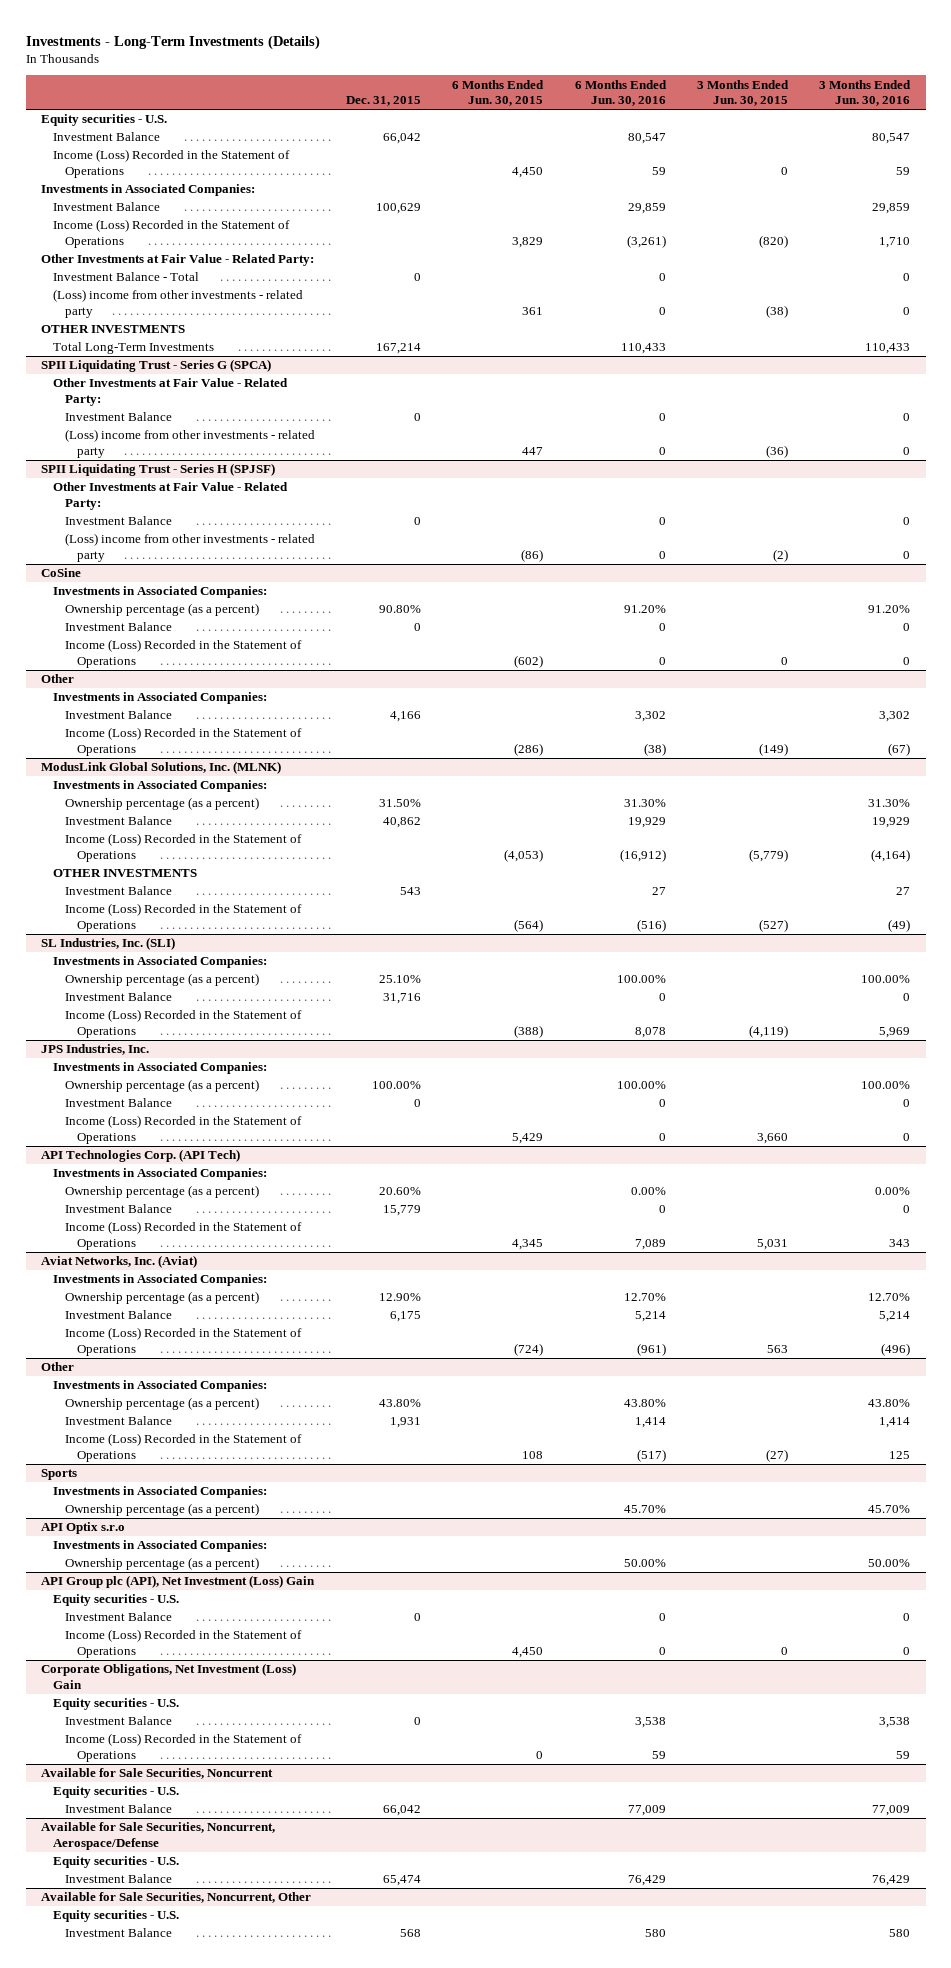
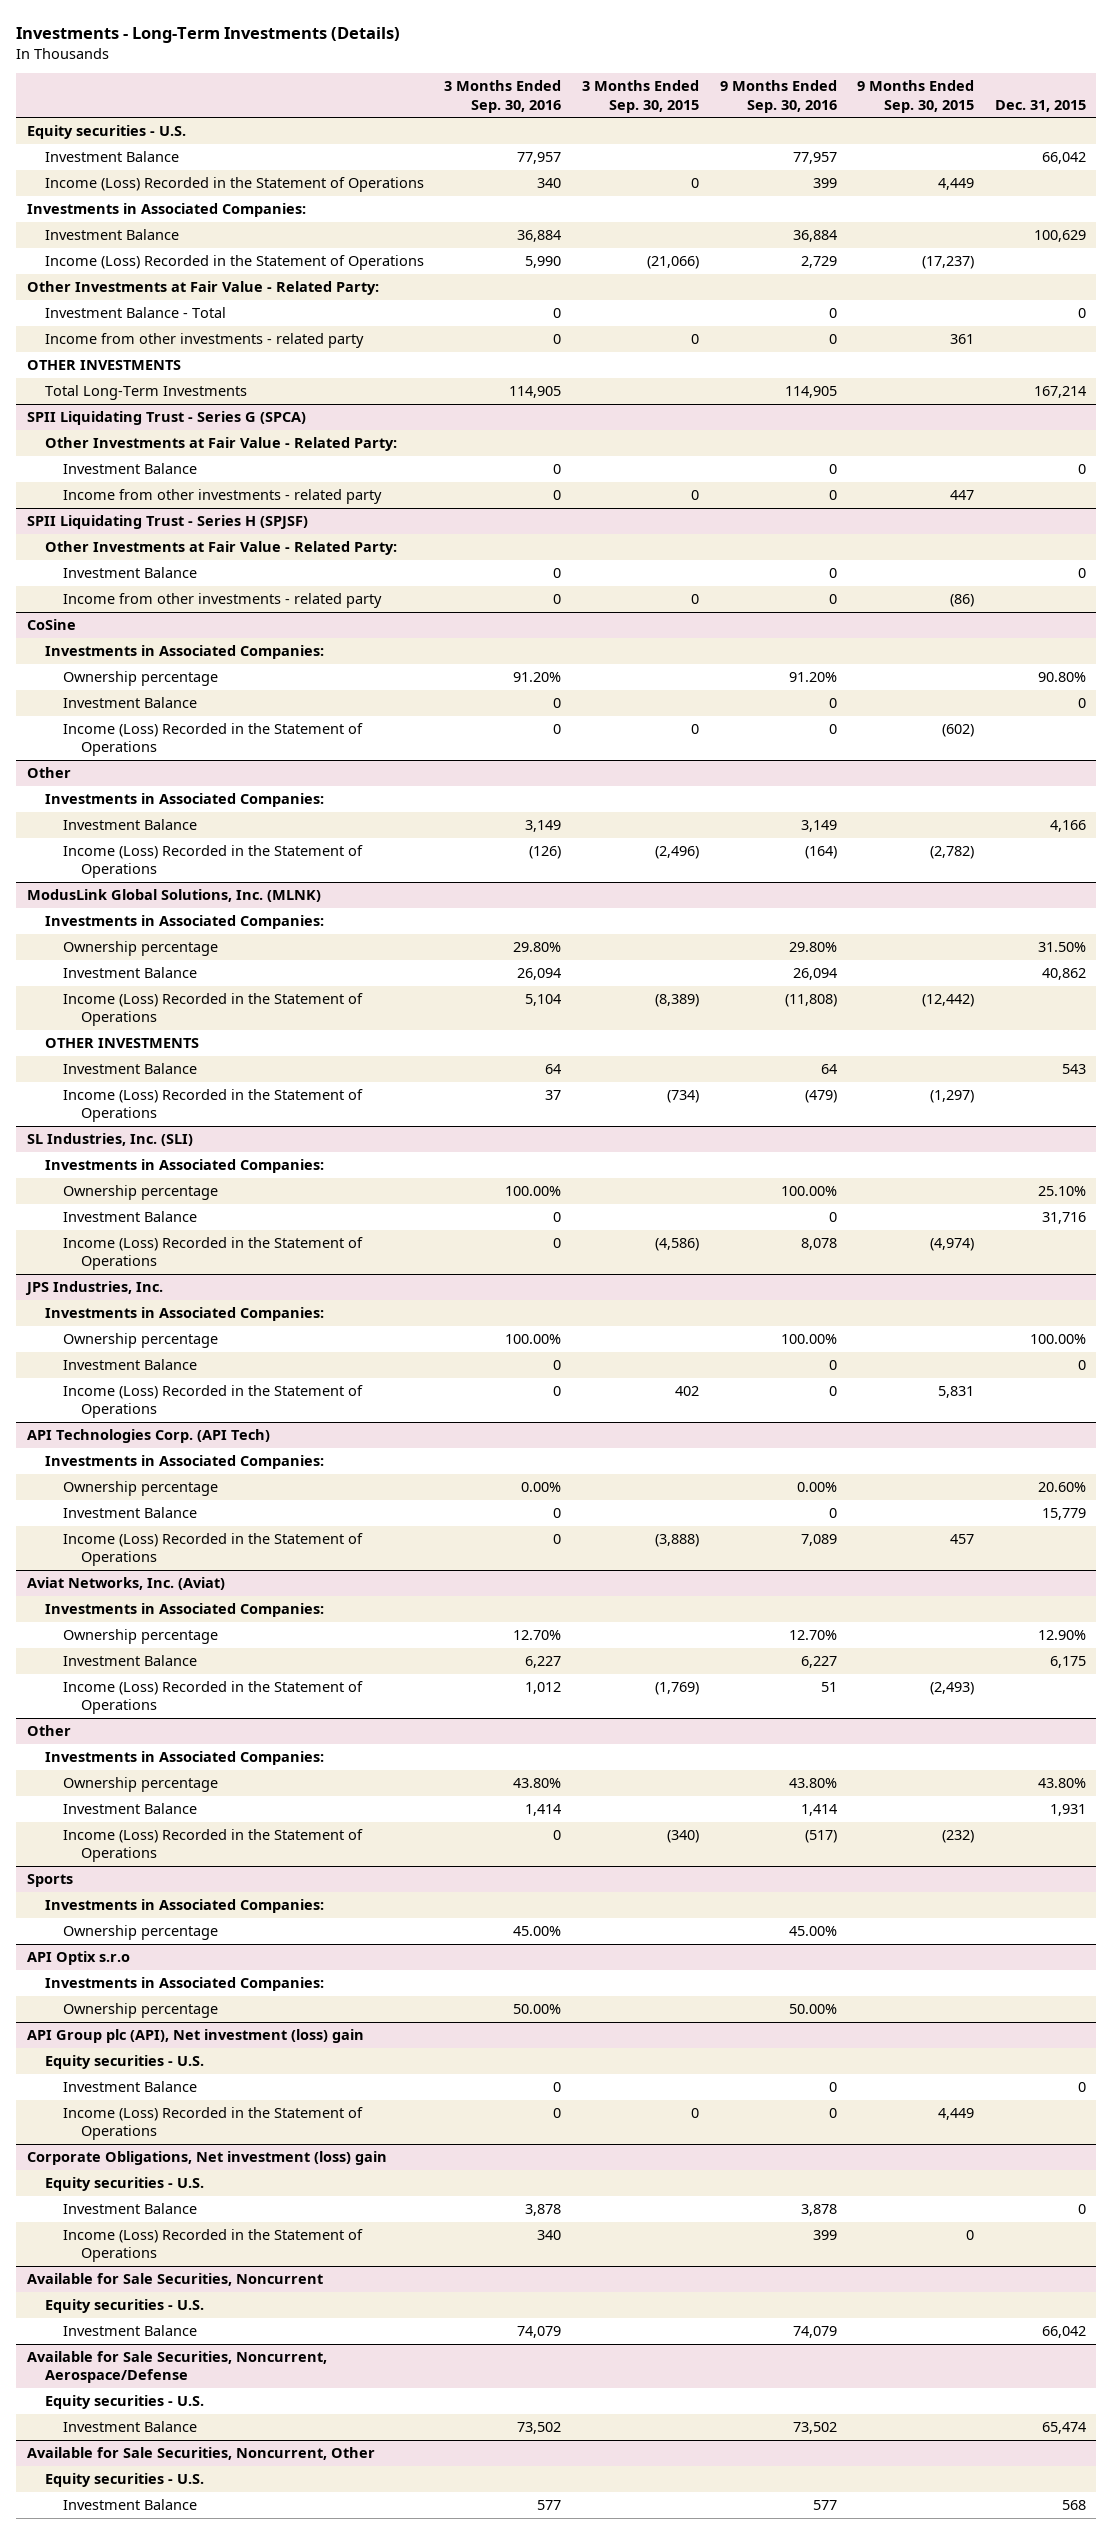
- | Dec. 31, 2015 | 6 Months Ended Jun. 30, 2015 | 6 Months Ended Jun. 30, 2016 | 3 Months Ended Jun. 30, 2015 | 3 Months Ended Jun. 30, 2016
+ | 3 Months Ended Sep. 30, 2016 | 3 Months Ended Sep. 30, 2015 | 9 Months Ended Sep. 30, 2016 | 9 Months Ended Sep. 30, 2015 | Dec. 31, 2015
- (Loss) income from other investments - related party | | 361 | 0 | (38) | 0
+ Income from other investments - related party | 0 | 0 | 0 | 361 |
@ SPII Liquidating Trust - Series G (SPCA)
- (Loss) income from other investments - related party | | 447 | 0 | (36) | 0
+ Income from other investments - related party | 0 | 0 | 0 | 447 |
@ SPII Liquidating Trust - Series H (SPJSF)
- (Loss) income from other investments - related party | | (86) | 0 | (2) | 0
+ Income from other investments - related party | 0 | 0 | 0 | (86) |
@ CoSine
- Ownership percentage (as a percent) | 90.80% | | 91.20% | | 91.20%
+ Ownership percentage | 91.20% | | 91.20% | | 90.80%
@ ModusLink Global Solutions, Inc. (MLNK)
- Ownership percentage (as a percent) | 31.50% | | 31.30% | | 31.30%
+ Ownership percentage | 29.80% | | 29.80% | | 31.50%
@ SL Industries, Inc. (SLI)
- Ownership percentage (as a percent) | 25.10% | | 100.00% | | 100.00%
+ Ownership percentage | 100.00% | | 100.00% | | 25.10%
@ JPS Industries, Inc.
- Ownership percentage (as a percent) | 100.00% | | 100.00% | | 100.00%
+ Ownership percentage | 100.00% | | 100.00% | | 100.00%
@ API Technologies Corp. (API Tech)
- Ownership percentage (as a percent) | 20.60% | | 0.00% | | 0.00%
+ Ownership percentage | 0.00% | | 0.00% | | 20.60%
@ Aviat Networks, Inc. (Aviat)
- Ownership percentage (as a percent) | 12.90% | | 12.70% | | 12.70%
+ Ownership percentage | 12.70% | | 12.70% | | 12.90%
@ Other
- Ownership percentage (as a percent) | 43.80% | | 43.80% | | 43.80%
+ Ownership percentage | 43.80% | | 43.80% | | 43.80%
@ Sports
- Ownership percentage (as a percent) | | | 45.70% | | 45.70%
+ Ownership percentage | 45.00% | | 45.00% | |
@ API Optix s.r.o
- Ownership percentage (as a percent) | | | 50.00% | | 50.00%
- API Group plc (API), Net Investment (Loss) Gain
@ API Optix s.r.o
+ Ownership percentage | 50.00% | | 50.00% | |
+ API Group plc (API), Net investment (loss) gain
- Corporate Obligations, Net Investment (Loss) Gain
+ Corporate Obligations, Net investment (loss) gain

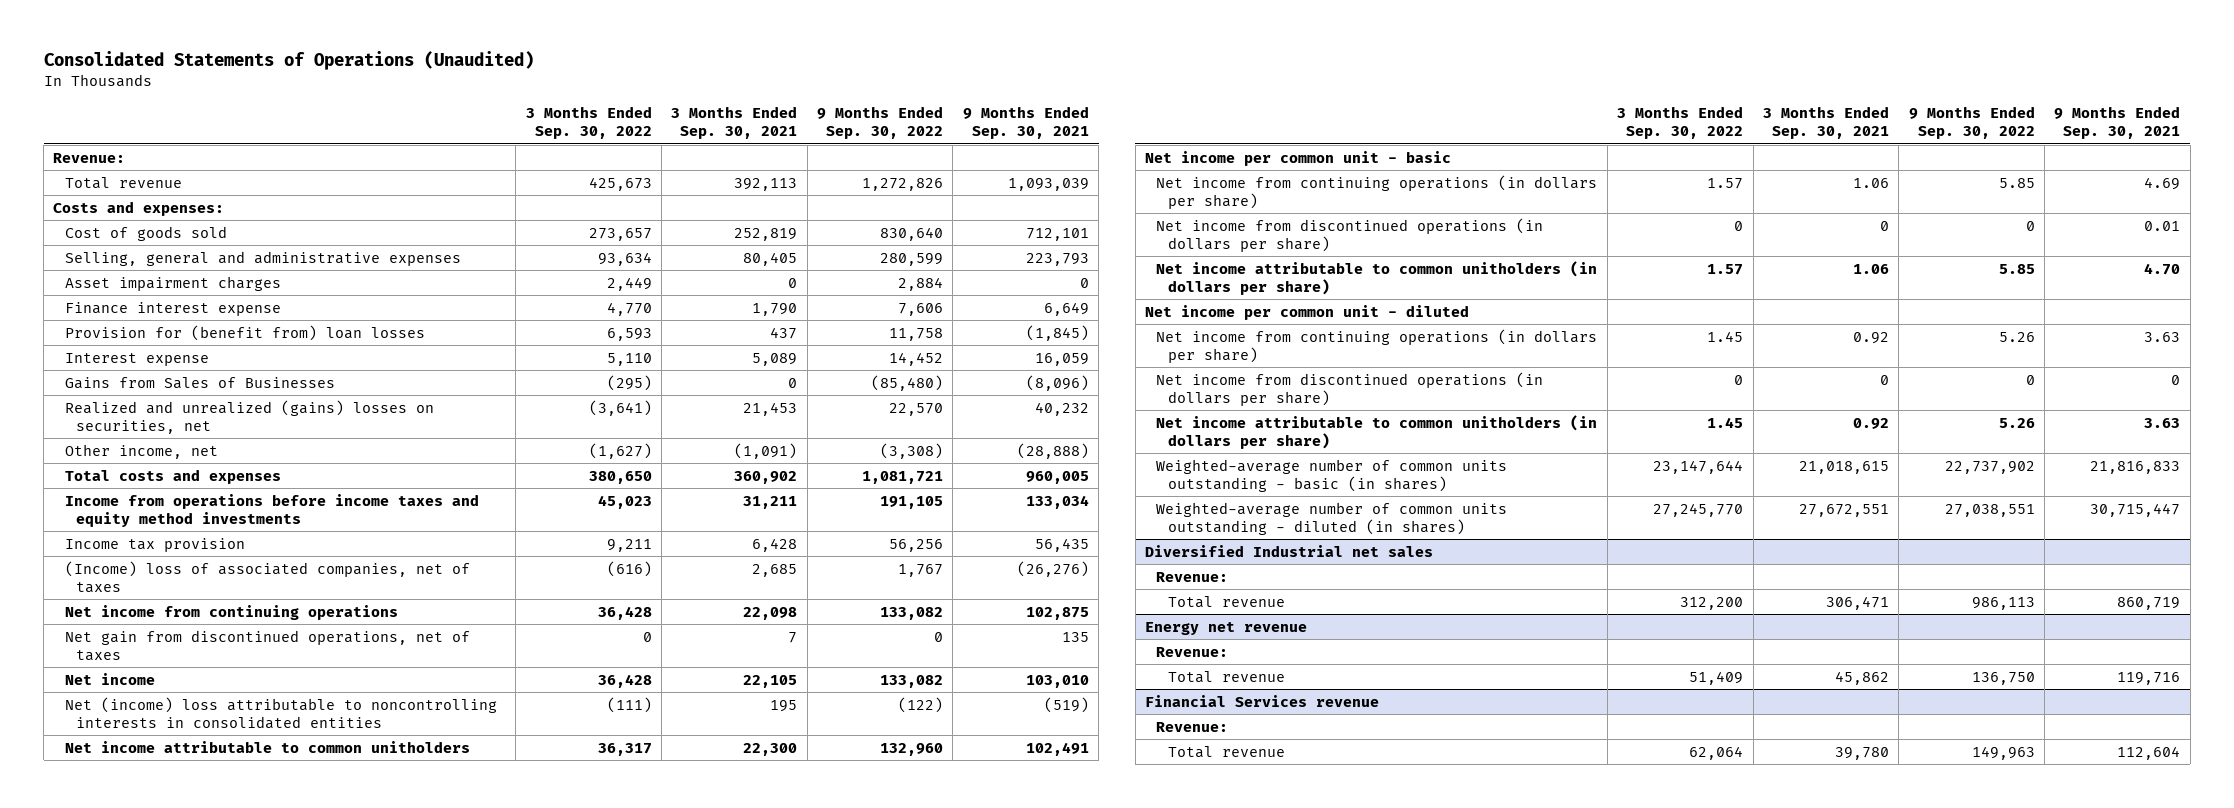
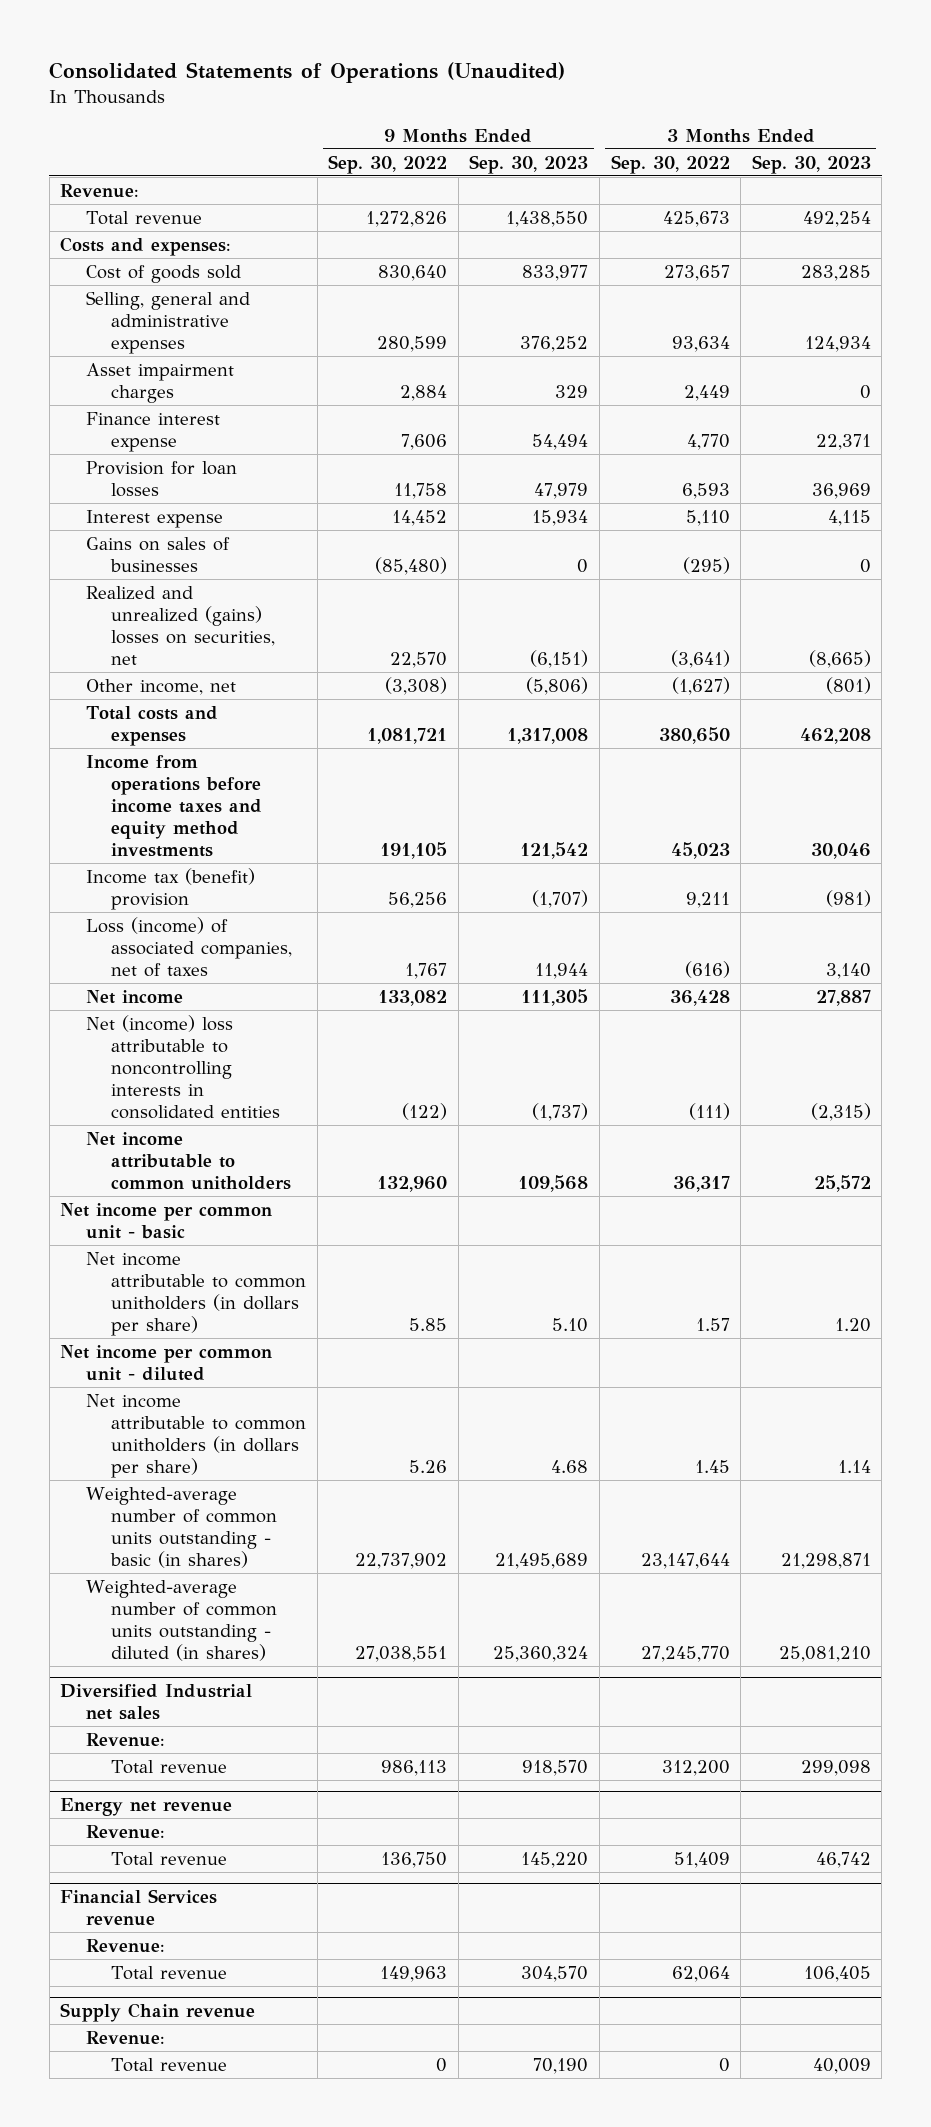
- | 3 Months Ended Sep. 30, 2022 | 3 Months Ended Sep. 30, 2021 | 9 Months Ended Sep. 30, 2022 | 9 Months Ended Sep. 30, 2021
+ | 9 Months Ended Sep. 30, 2022 | 9 Months Ended Sep. 30, 2023 | 3 Months Ended Sep. 30, 2022 | 3 Months Ended Sep. 30, 2023
- Provision for (benefit from) loan losses | 6,593 | 437 | 11,758 | (1,845)
+ Provision for loan losses | 11,758 | 47,979 | 6,593 | 36,969
- Gains from Sales of Businesses | (295) | 0 | (85,480) | (8,096)
+ Gains on sales of businesses | (85,480) | 0 | (295) | 0
- Income tax provision | 9,211 | 6,428 | 56,256 | 56,435
- (Income) loss of associated companies, net of taxes | (616) | 2,685 | 1,767 | (26,276)
- Net income from continuing operations | 36,428 | 22,098 | 133,082 | 102,875
- Net gain from discontinued operations, net of taxes | 0 | 7 | 0 | 135
+ Income tax (benefit) provision | 56,256 | (1,707) | 9,211 | (981)
+ Loss (income) of associated companies, net of taxes | 1,767 | 11,944 | (616) | 3,140
- Net income from continuing operations (in dollars per share) | 1.57 | 1.06 | 5.85 | 4.69
- Net income from discontinued operations (in dollars per share) | 0 | 0 | 0 | 0.01
- Net income from continuing operations (in dollars per share) | 1.45 | 0.92 | 5.26 | 3.63
- Net income from discontinued operations (in dollars per share) | 0 | 0 | 0 | 0
+ Supply Chain revenue
+ Revenue:
+ Total revenue | 0 | 70,190 | 0 | 40,009

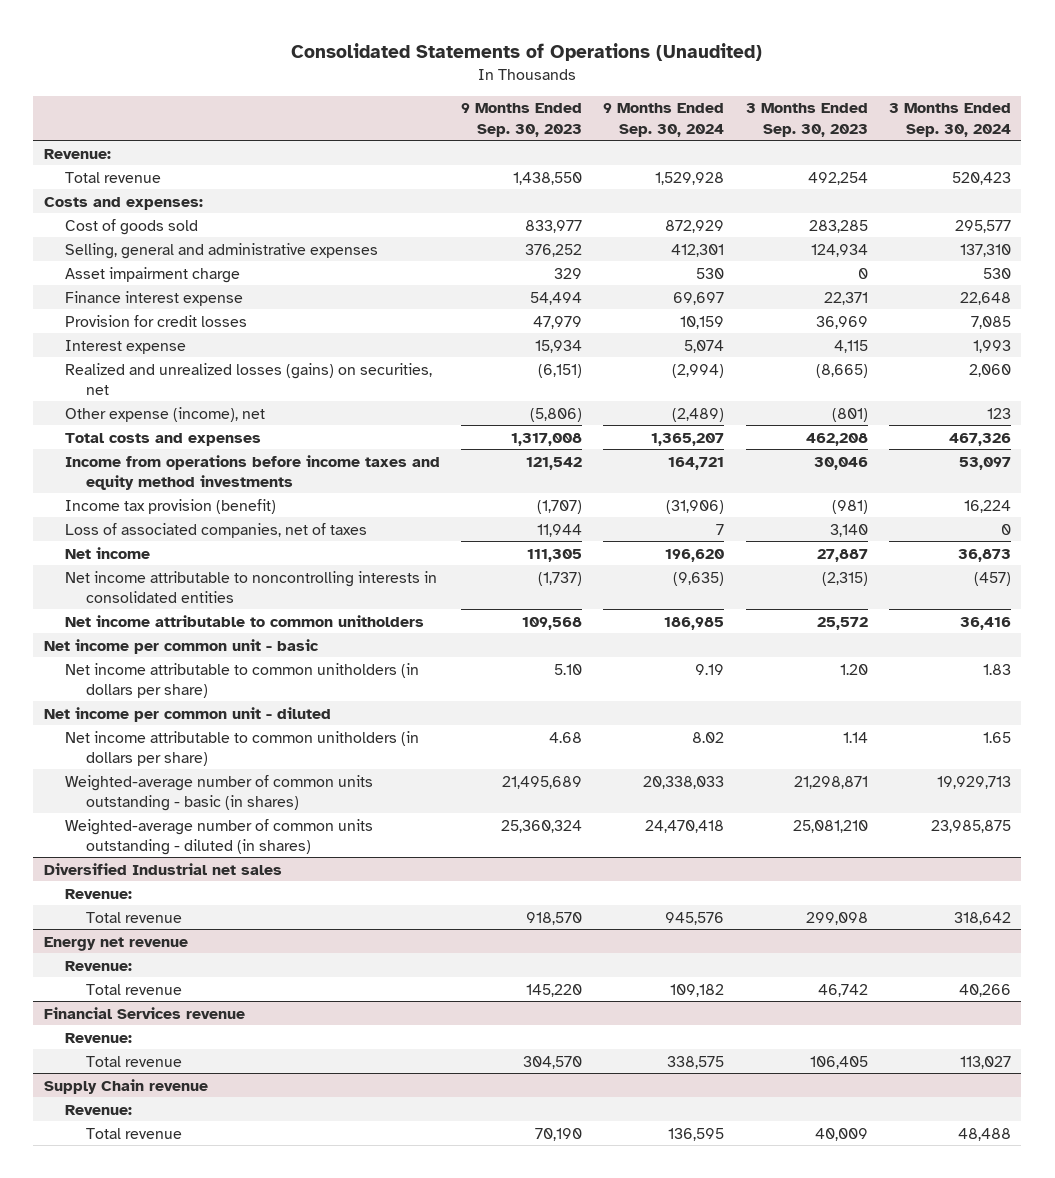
- | 9 Months Ended Sep. 30, 2022 | 9 Months Ended Sep. 30, 2023 | 3 Months Ended Sep. 30, 2022 | 3 Months Ended Sep. 30, 2023
+ | 9 Months Ended Sep. 30, 2023 | 9 Months Ended Sep. 30, 2024 | 3 Months Ended Sep. 30, 2023 | 3 Months Ended Sep. 30, 2024
- Asset impairment charges | 2,884 | 329 | 2,449 | 0
+ Asset impairment charge | 329 | 530 | 0 | 530
- Provision for loan losses | 11,758 | 47,979 | 6,593 | 36,969
+ Provision for credit losses | 47,979 | 10,159 | 36,969 | 7,085
- Gains on sales of businesses | (85,480) | 0 | (295) | 0
- Realized and unrealized (gains) losses on securities, net | 22,570 | (6,151) | (3,641) | (8,665)
- Other income, net | (3,308) | (5,806) | (1,627) | (801)
+ Realized and unrealized losses (gains) on securities, net | (6,151) | (2,994) | (8,665) | 2,060
+ Other expense (income), net | (5,806) | (2,489) | (801) | 123
- Income tax (benefit) provision | 56,256 | (1,707) | 9,211 | (981)
- Loss (income) of associated companies, net of taxes | 1,767 | 11,944 | (616) | 3,140
+ Income tax provision (benefit) | (1,707) | (31,906) | (981) | 16,224
+ Loss of associated companies, net of taxes | 11,944 | 7 | 3,140 | 0
- Net (income) loss attributable to noncontrolling interests in consolidated entities | (122) | (1,737) | (111) | (2,315)
+ Net income attributable to noncontrolling interests in consolidated entities | (1,737) | (9,635) | (2,315) | (457)

